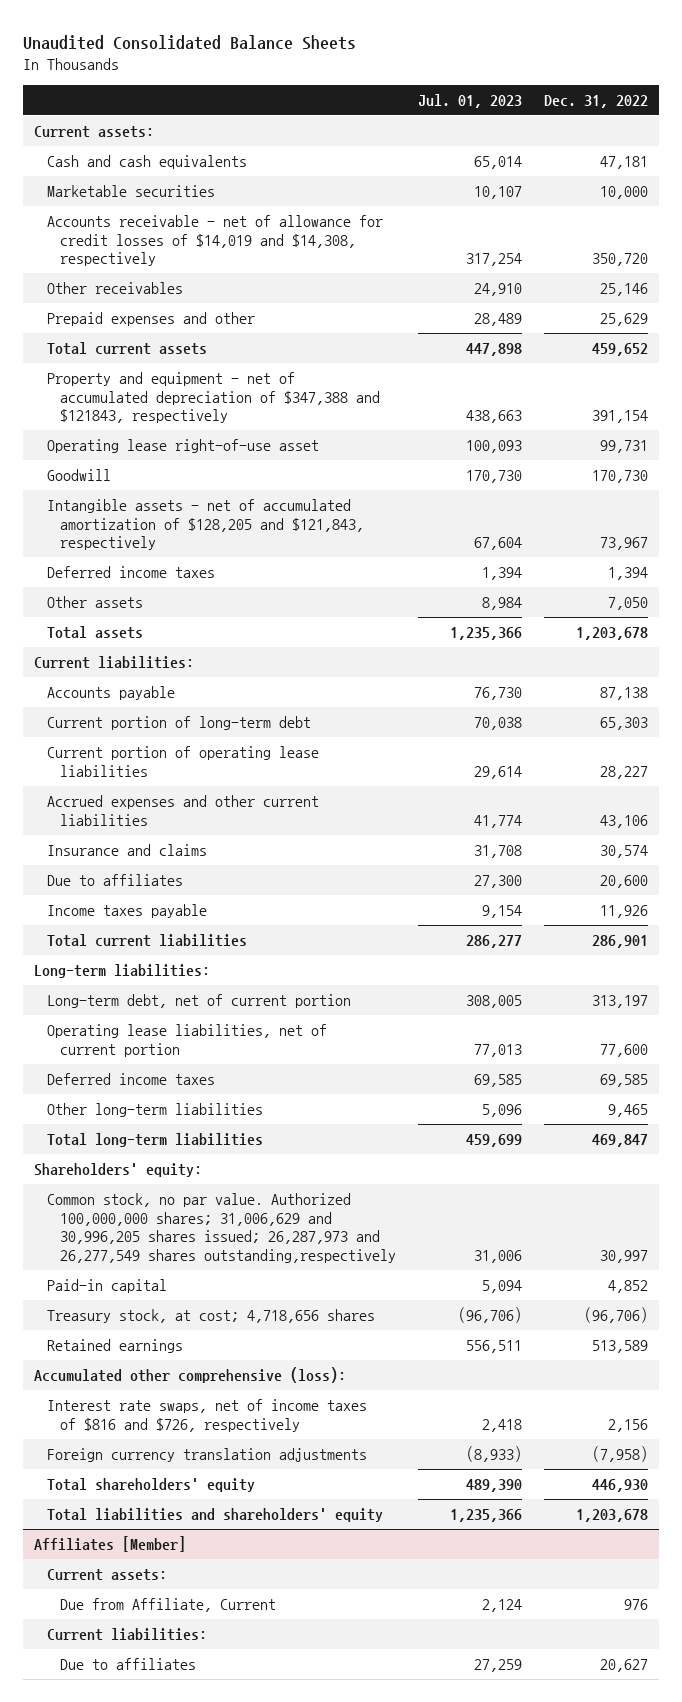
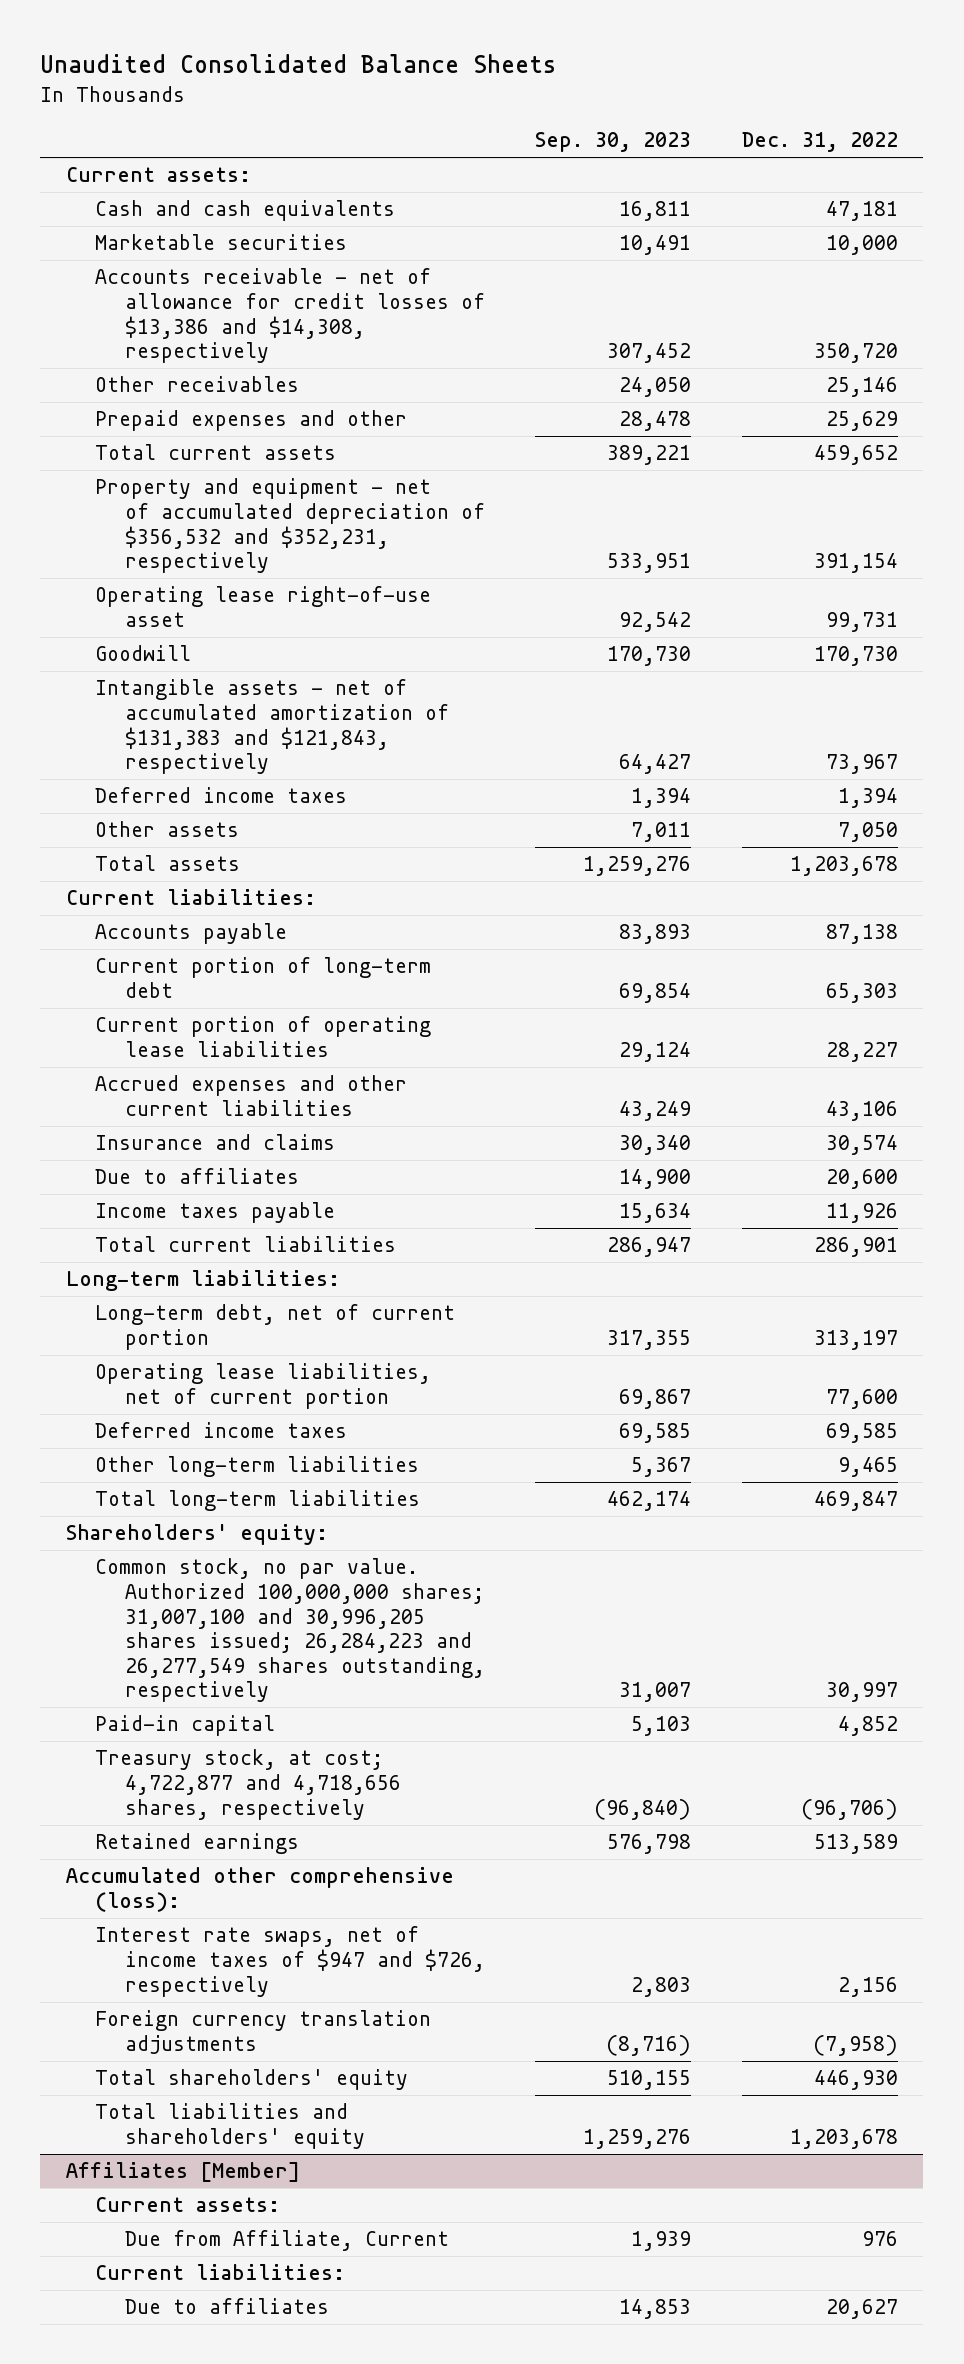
- | Jul. 01, 2023 | Dec. 31, 2022
+ | Sep. 30, 2023 | Dec. 31, 2022
- Accounts receivable - net of allowance for credit losses of $14,019 and $14,308, respectively | 317,254 | 350,720
+ Accounts receivable - net of allowance for credit losses of $13,386 and $14,308, respectively | 307,452 | 350,720
- Property and equipment - net of accumulated depreciation of $347,388 and $121843, respectively | 438,663 | 391,154
+ Property and equipment - net of accumulated depreciation of $356,532 and $352,231, respectively | 533,951 | 391,154
- Intangible assets - net of accumulated amortization of $128,205 and $121,843, respectively | 67,604 | 73,967
+ Intangible assets - net of accumulated amortization of $131,383 and $121,843, respectively | 64,427 | 73,967
- Common stock, no par value. Authorized 100,000,000 shares; 31,006,629 and 30,996,205 shares issued; 26,287,973 and 26,277,549 shares outstanding,respectively | 31,006 | 30,997
+ Common stock, no par value. Authorized 100,000,000 shares; 31,007,100 and 30,996,205 shares issued; 26,284,223 and 26,277,549 shares outstanding, respectively | 31,007 | 30,997
- Treasury stock, at cost; 4,718,656 shares | (96,706) | (96,706)
+ Treasury stock, at cost; 4,722,877 and 4,718,656 shares, respectively | (96,840) | (96,706)
- Interest rate swaps, net of income taxes of $816 and $726, respectively | 2,418 | 2,156
+ Interest rate swaps, net of income taxes of $947 and $726, respectively | 2,803 | 2,156

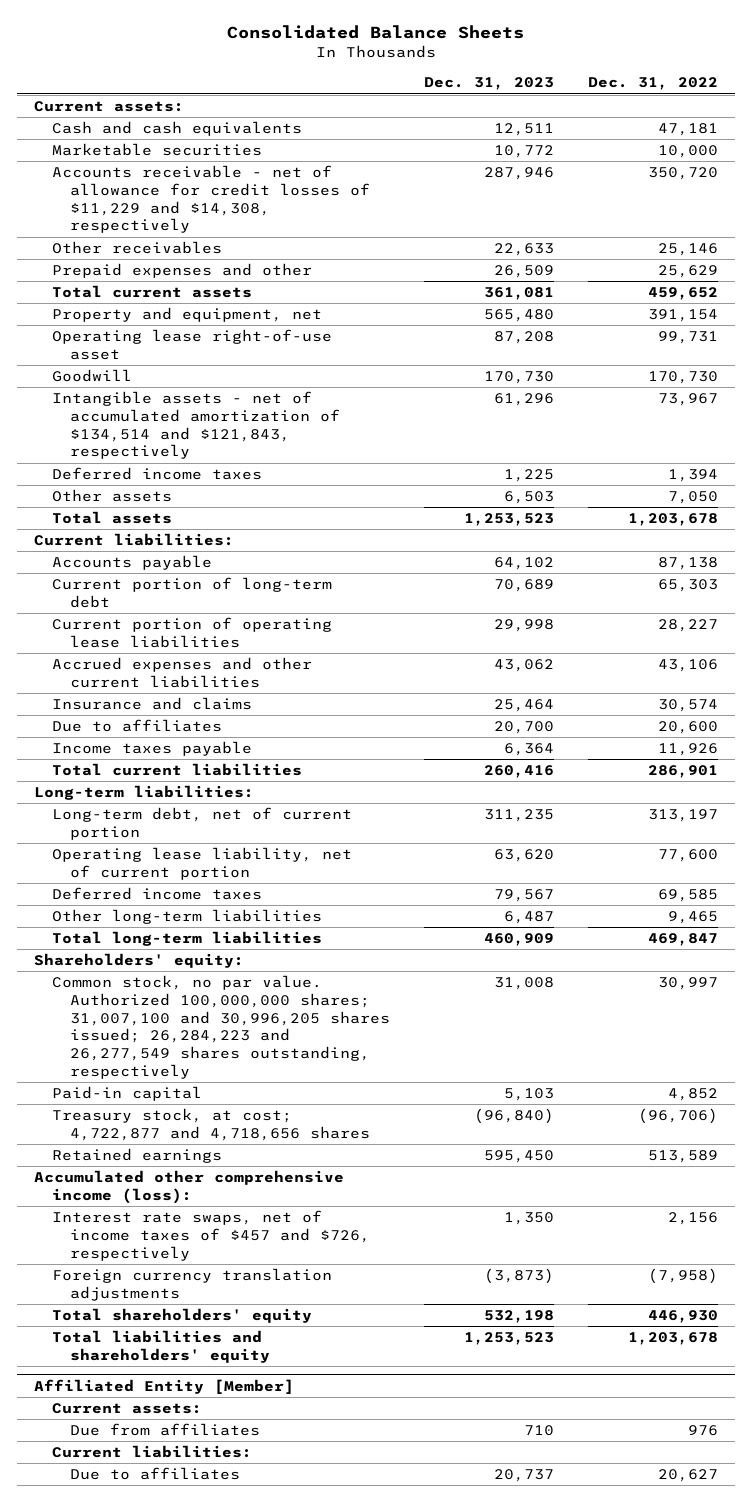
- Unaudited Consolidated Balance Sheets
+ Consolidated Balance Sheets
- | Sep. 30, 2023 | Dec. 31, 2022
+ | Dec. 31, 2023 | Dec. 31, 2022
- Accounts receivable - net of allowance for credit losses of $13,386 and $14,308, respectively | 307,452 | 350,720
+ Accounts receivable - net of allowance for credit losses of $11,229 and $14,308, respectively | 287,946 | 350,720
- Property and equipment - net of accumulated depreciation of $356,532 and $352,231, respectively | 533,951 | 391,154
+ Property and equipment, net | 565,480 | 391,154
- Intangible assets - net of accumulated amortization of $131,383 and $121,843, respectively | 64,427 | 73,967
+ Intangible assets - net of accumulated amortization of $134,514 and $121,843, respectively | 61,296 | 73,967
- Operating lease liabilities, net of current portion | 69,867 | 77,600
+ Operating lease liability, net of current portion | 63,620 | 77,600
- Treasury stock, at cost; 4,722,877 and 4,718,656 shares, respectively | (96,840) | (96,706)
+ Treasury stock, at cost; 4,722,877 and 4,718,656 shares | (96,840) | (96,706)
- Accumulated other comprehensive (loss):
- Interest rate swaps, net of income taxes of $947 and $726, respectively | 2,803 | 2,156
+ Accumulated other comprehensive income (loss):
+ Interest rate swaps, net of income taxes of $457 and $726, respectively | 1,350 | 2,156
- Affiliates [Member]
+ Affiliated Entity [Member]
- Due from Affiliate, Current | 1,939 | 976
+ Due from affiliates | 710 | 976

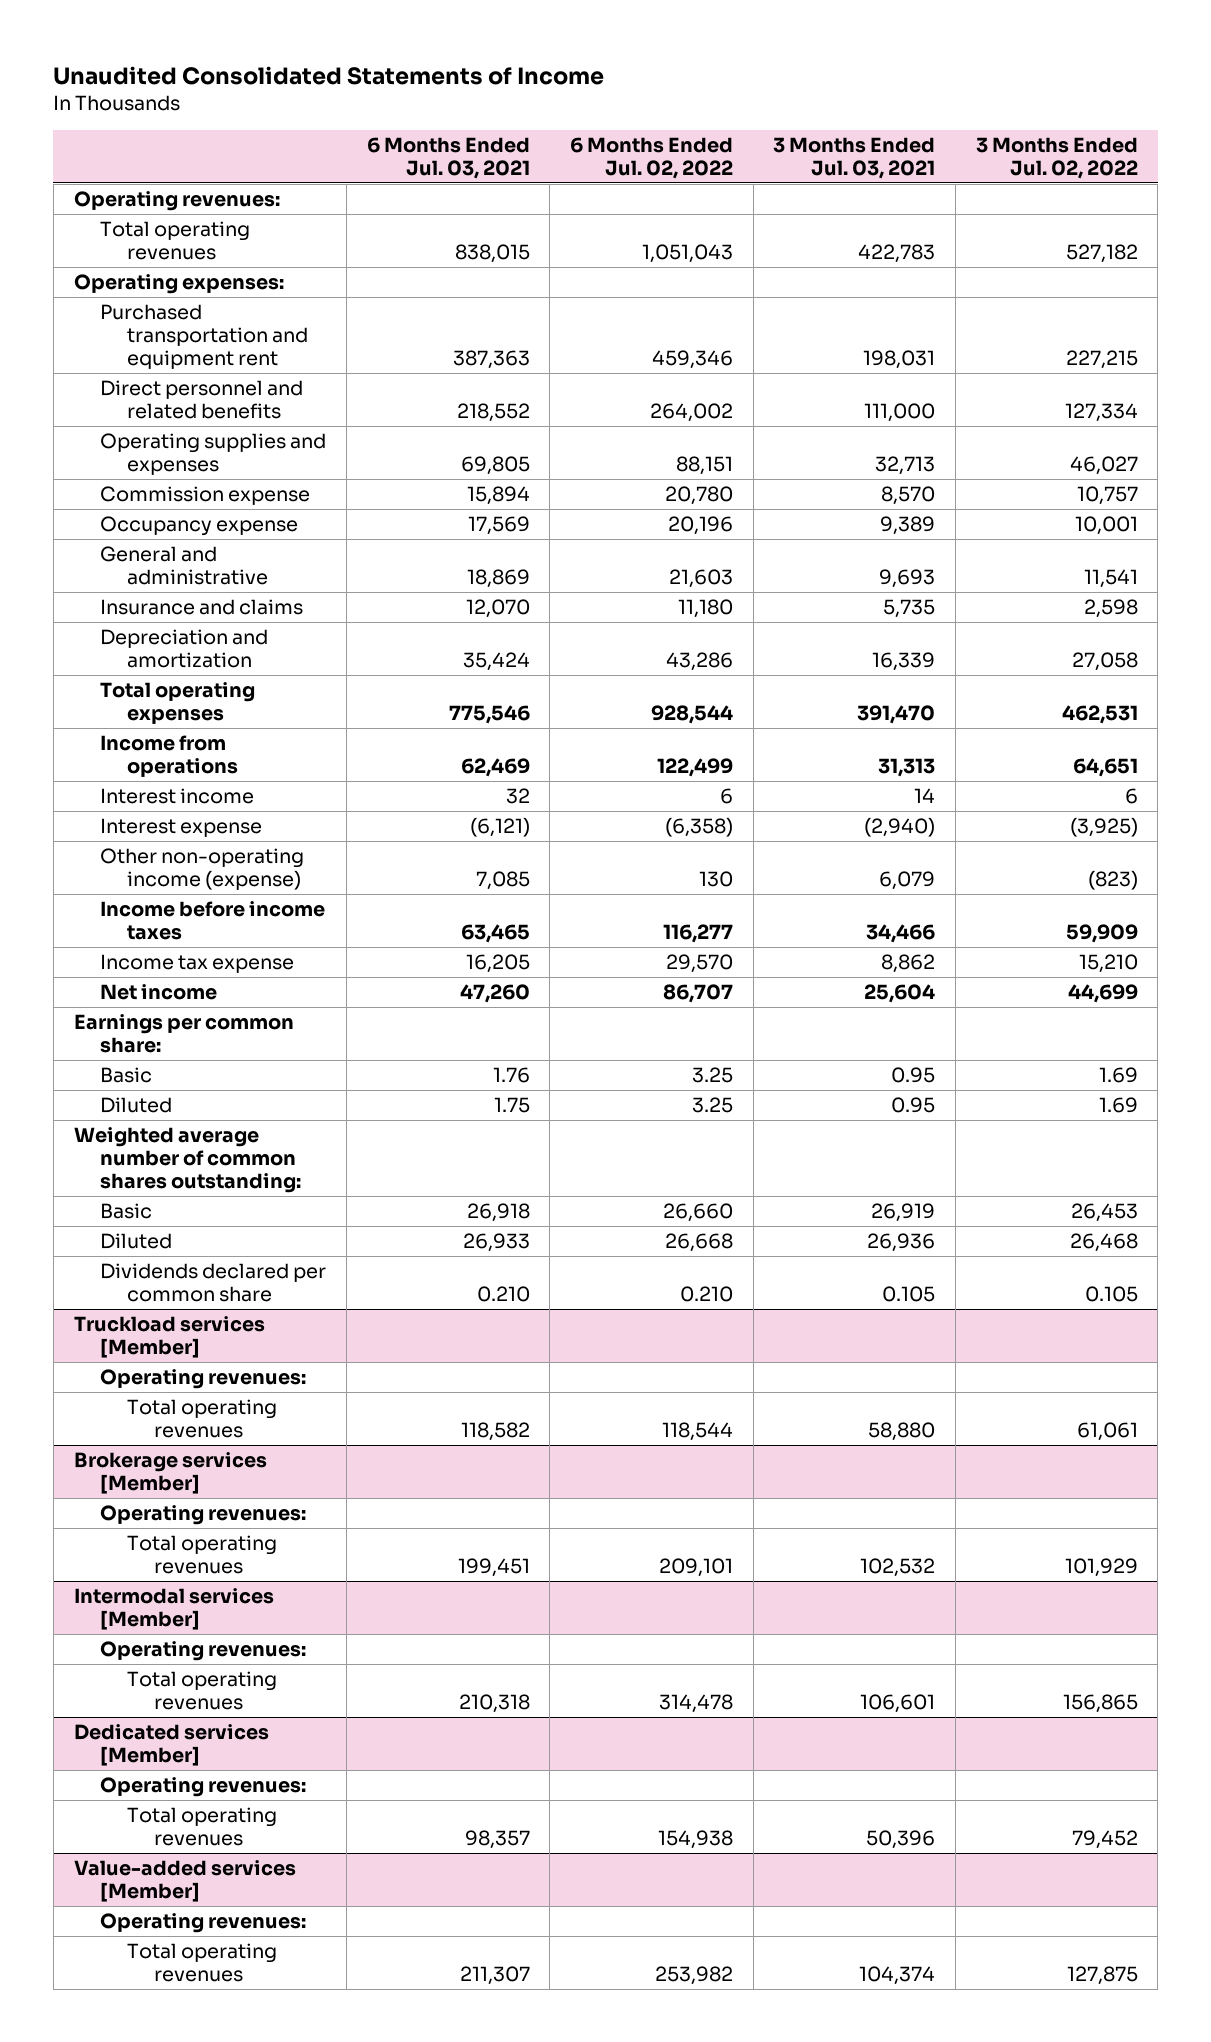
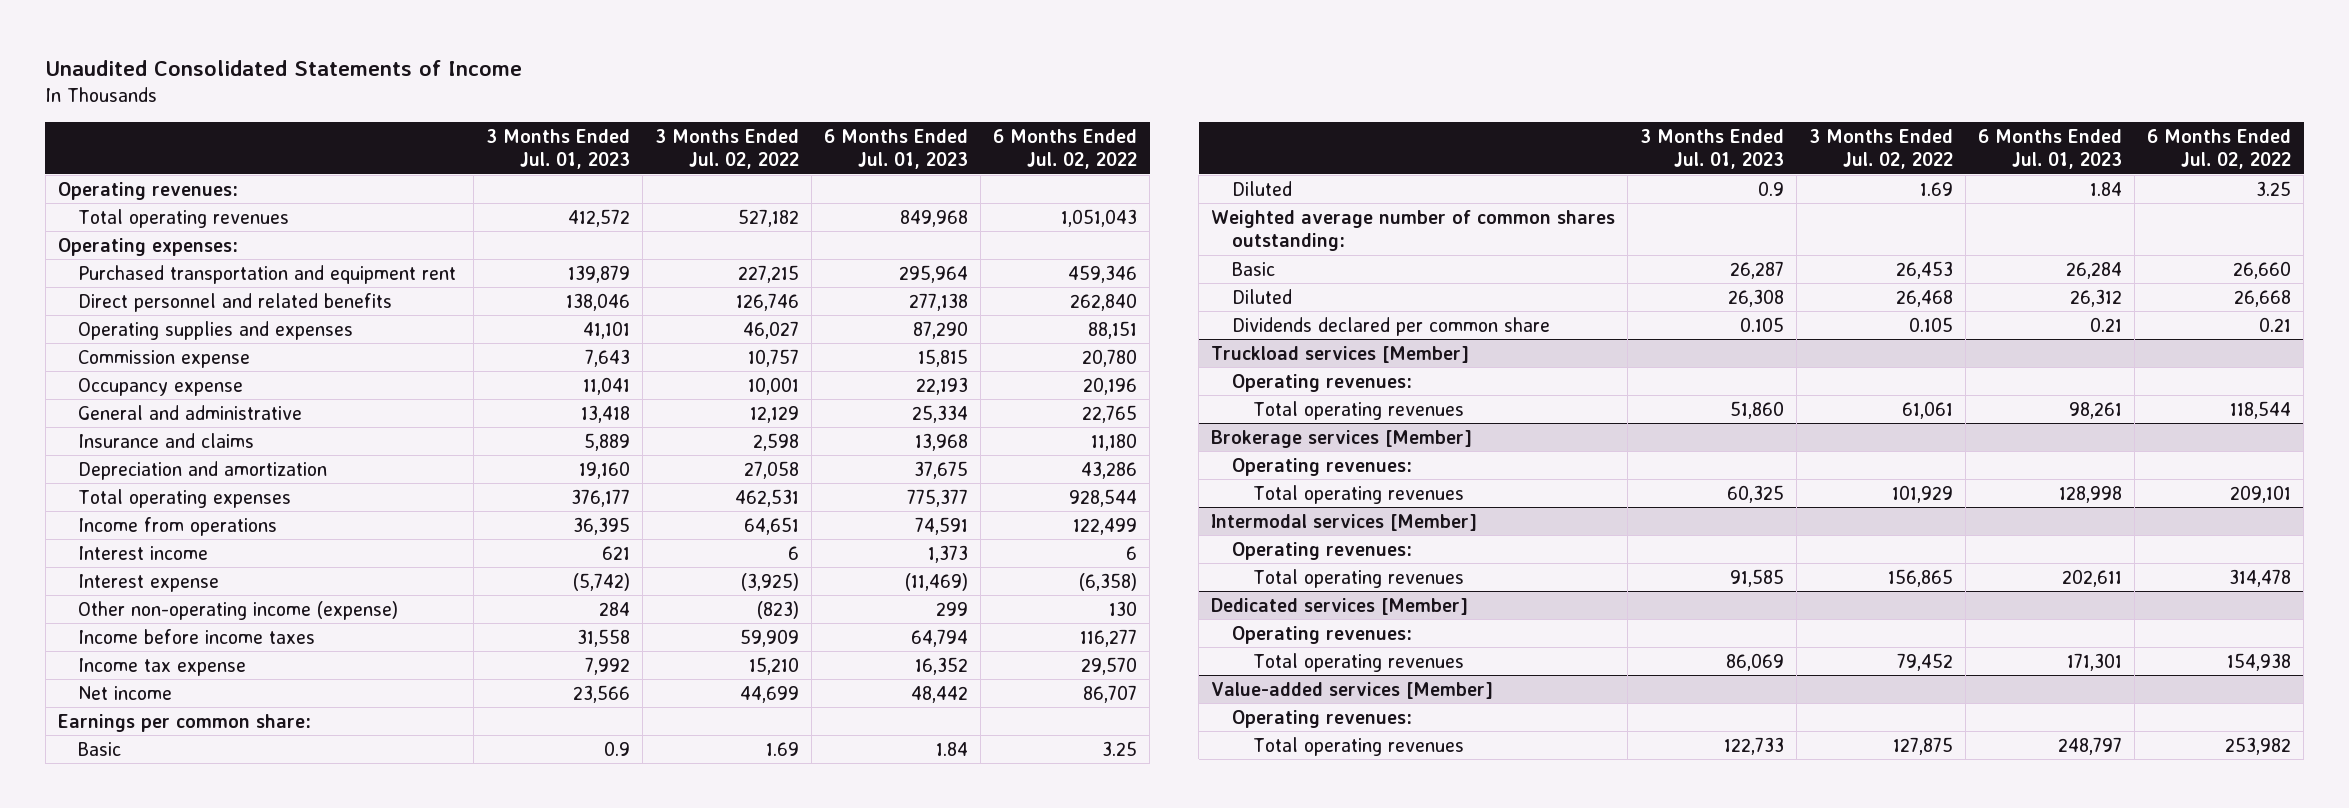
- | 6 Months Ended Jul. 03, 2021 | 6 Months Ended Jul. 02, 2022 | 3 Months Ended Jul. 03, 2021 | 3 Months Ended Jul. 02, 2022
+ | 3 Months Ended Jul. 01, 2023 | 3 Months Ended Jul. 02, 2022 | 6 Months Ended Jul. 01, 2023 | 6 Months Ended Jul. 02, 2022
- Direct personnel and related benefits | 218,552 | 264,002 | 111,000 | 127,334
+ Direct personnel and related benefits | 138,046 | 126,746 | 277,138 | 262,840
- General and administrative | 18,869 | 21,603 | 9,693 | 11,541
+ General and administrative | 13,418 | 12,129 | 25,334 | 22,765
- Dividends declared per common share | 0.210 | 0.210 | 0.105 | 0.105
+ Dividends declared per common share | 0.105 | 0.105 | 0.21 | 0.21

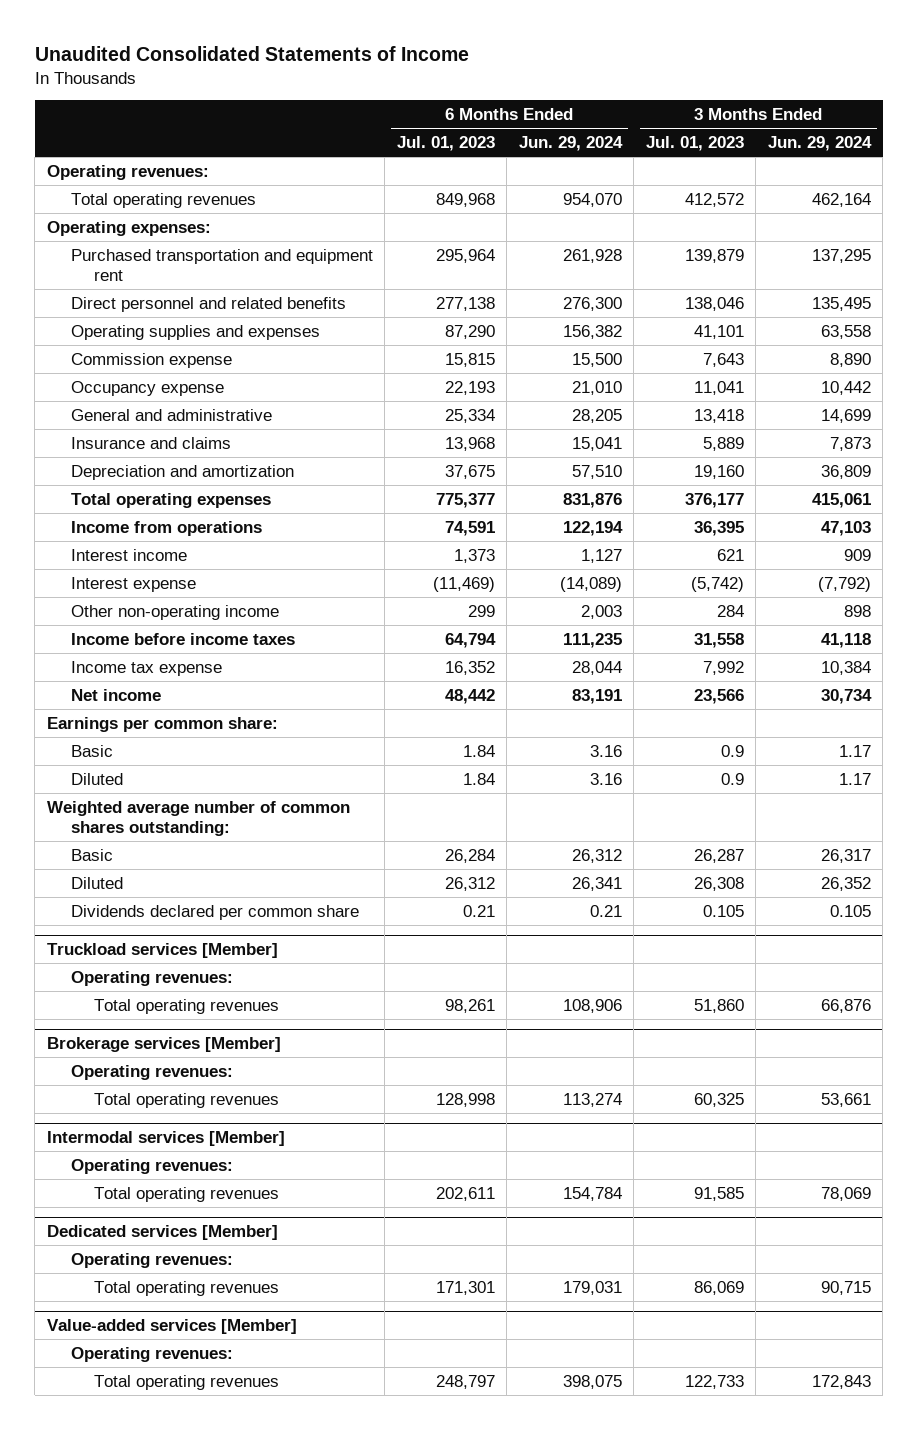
- | 3 Months Ended Jul. 01, 2023 | 3 Months Ended Jul. 02, 2022 | 6 Months Ended Jul. 01, 2023 | 6 Months Ended Jul. 02, 2022
+ | 6 Months Ended Jul. 01, 2023 | 6 Months Ended Jun. 29, 2024 | 3 Months Ended Jul. 01, 2023 | 3 Months Ended Jun. 29, 2024
- Other non-operating income (expense) | 284 | (823) | 299 | 130
+ Other non-operating income | 299 | 2,003 | 284 | 898

